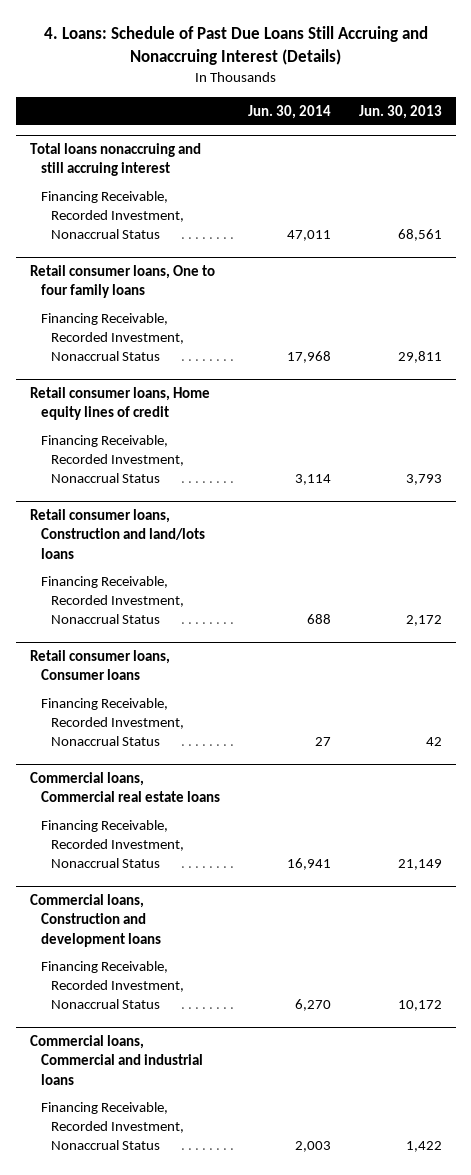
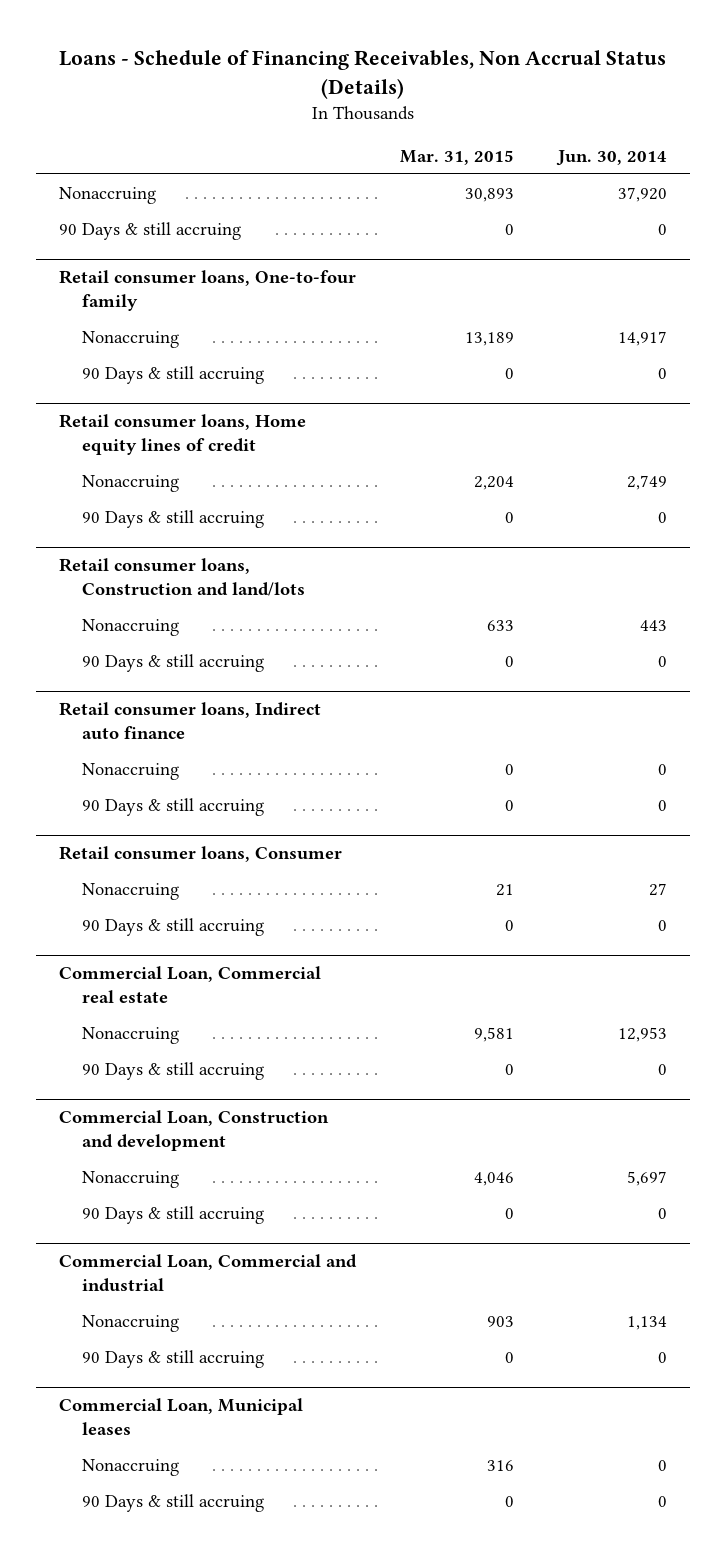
- 4. Loans: Schedule of Past Due Loans Still Accruing and Nonaccruing Interest (Details)
+ Loans - Schedule of Financing Receivables, Non Accrual Status (Details)
- | Jun. 30, 2014 | Jun. 30, 2013
+ | Mar. 31, 2015 | Jun. 30, 2014
- Total loans nonaccruing and still accruing interest
- Financing Receivable, Recorded Investment, Nonaccrual Status | 47,011 | 68,561
- Retail consumer loans, One to four family loans
- Financing Receivable, Recorded Investment, Nonaccrual Status | 17,968 | 29,811
+ Nonaccruing | 30,893 | 37,920
+ 90 Days & still accruing | 0 | 0
+ Retail consumer loans, One-to-four family
+ Nonaccruing | 13,189 | 14,917
+ 90 Days & still accruing | 0 | 0
@ Retail consumer loans, Home equity lines of credit
- Financing Receivable, Recorded Investment, Nonaccrual Status | 3,114 | 3,793
- Retail consumer loans, Construction and land/lots loans
- Financing Receivable, Recorded Investment, Nonaccrual Status | 688 | 2,172
- Retail consumer loans, Consumer loans
- Financing Receivable, Recorded Investment, Nonaccrual Status | 27 | 42
- Commercial loans, Commercial real estate loans
- Financing Receivable, Recorded Investment, Nonaccrual Status | 16,941 | 21,149
- Commercial loans, Construction and development loans
- Financing Receivable, Recorded Investment, Nonaccrual Status | 6,270 | 10,172
- Commercial loans, Commercial and industrial loans
- Financing Receivable, Recorded Investment, Nonaccrual Status | 2,003 | 1,422
@ Retail consumer loans, Home equity lines of credit
+ Nonaccruing | 2,204 | 2,749
+ 90 Days & still accruing | 0 | 0
+ Retail consumer loans, Construction and land/lots
+ Nonaccruing | 633 | 443
+ 90 Days & still accruing | 0 | 0
+ Retail consumer loans, Indirect auto finance
+ Nonaccruing | 0 | 0
+ 90 Days & still accruing | 0 | 0
+ Retail consumer loans, Consumer
+ Nonaccruing | 21 | 27
+ 90 Days & still accruing | 0 | 0
+ Commercial Loan, Commercial real estate
+ Nonaccruing | 9,581 | 12,953
+ 90 Days & still accruing | 0 | 0
+ Commercial Loan, Construction and development
+ Nonaccruing | 4,046 | 5,697
+ 90 Days & still accruing | 0 | 0
+ Commercial Loan, Commercial and industrial
+ Nonaccruing | 903 | 1,134
+ 90 Days & still accruing | 0 | 0
+ Commercial Loan, Municipal leases
+ Nonaccruing | 316 | 0
+ 90 Days & still accruing | 0 | 0

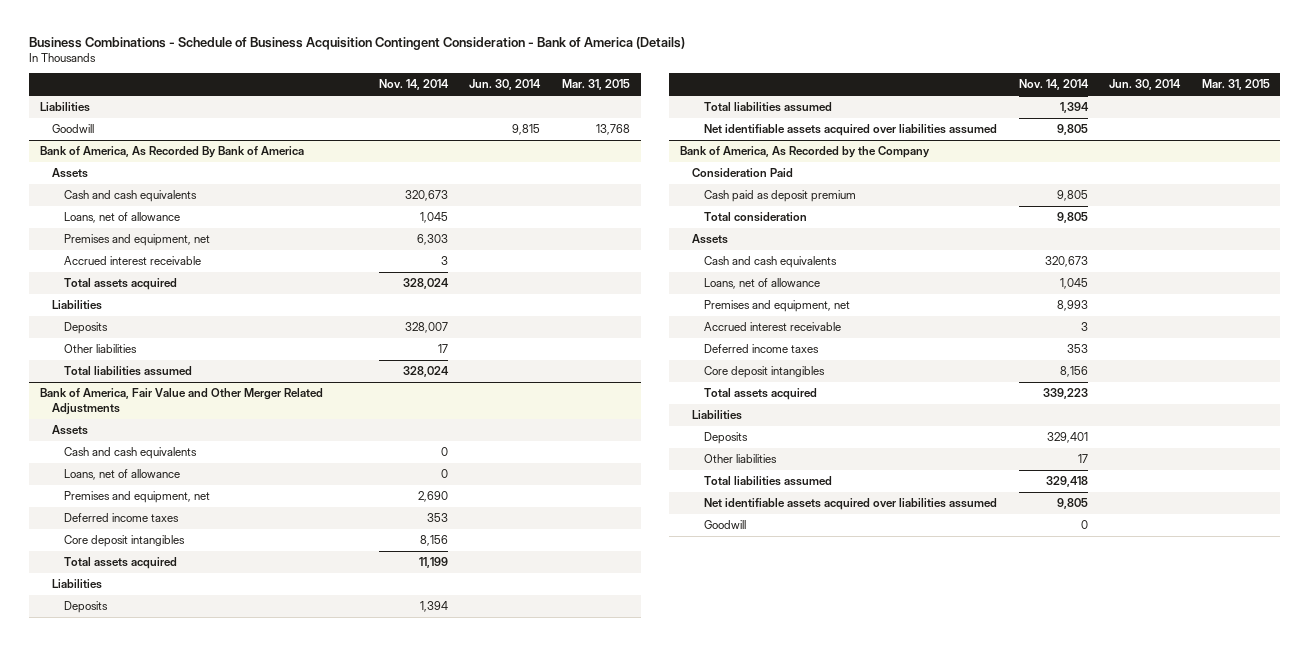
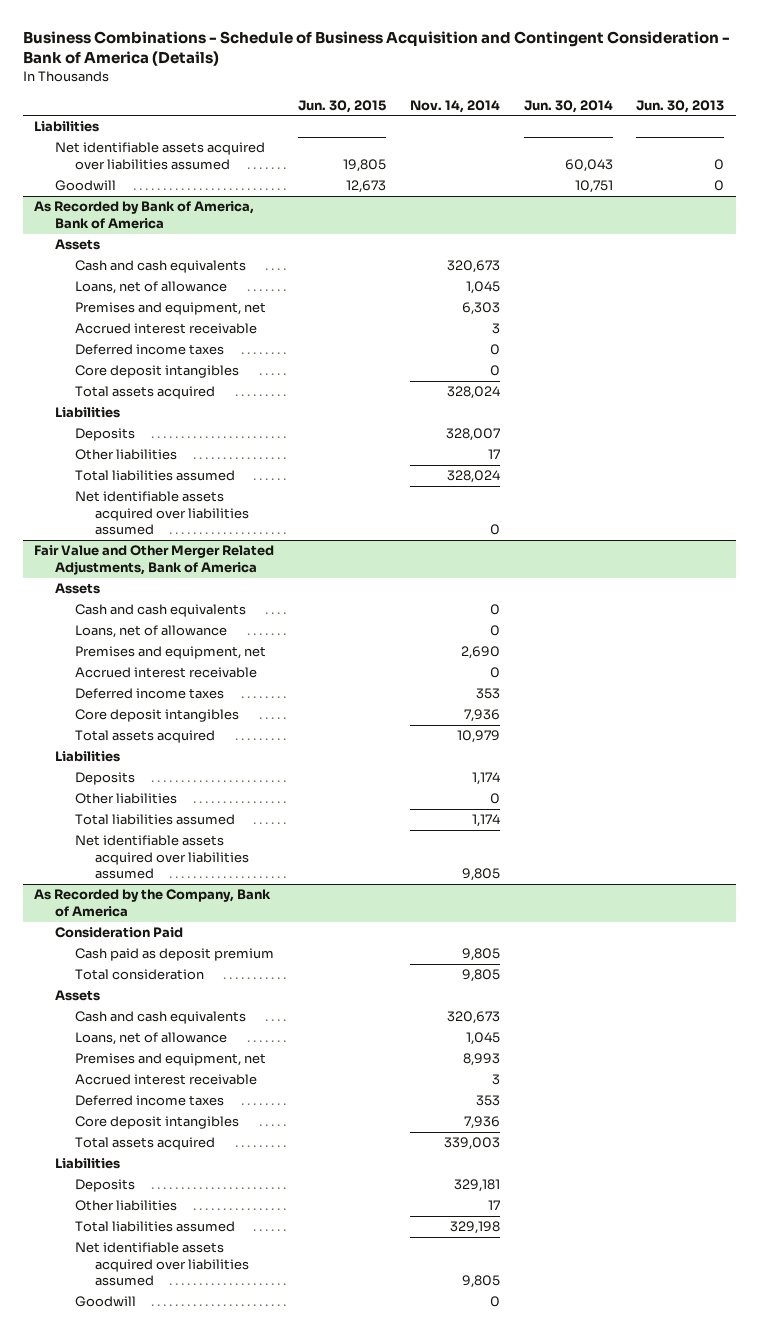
- Business Combinations - Schedule of Business Acquisition Contingent Consideration - Bank of America (Details)
+ Business Combinations - Schedule of Business Acquisition and Contingent Consideration - Bank of America (Details)
- | Nov. 14, 2014 | Jun. 30, 2014 | Mar. 31, 2015
+ | Jun. 30, 2015 | Nov. 14, 2014 | Jun. 30, 2014 | Jun. 30, 2013
- Goodwill | | 9,815 | 13,768
- Bank of America, As Recorded By Bank of America
+ Net identifiable assets acquired over liabilities assumed | 19,805 | | 60,043 | 0
+ Goodwill | 12,673 | | 10,751 | 0
+ As Recorded by Bank of America, Bank of America
+ Deferred income taxes | | 0 | |
+ Core deposit intangibles | | 0 | |
- Bank of America, Fair Value and Other Merger Related Adjustments
+ Net identifiable assets acquired over liabilities assumed | | 0 | |
+ Fair Value and Other Merger Related Adjustments, Bank of America
+ Accrued interest receivable | | 0 | |
- Core deposit intangibles | 8,156 | |
- Total assets acquired | 11,199 | |
+ Core deposit intangibles | | 7,936 | |
+ Total assets acquired | | 10,979 | |
- Deposits | 1,394 | |
- Total liabilities assumed | 1,394 | |
+ Deposits | | 1,174 | |
+ Other liabilities | | 0 | |
+ Total liabilities assumed | | 1,174 | |
- Bank of America, As Recorded by the Company
+ As Recorded by the Company, Bank of America
- Core deposit intangibles | 8,156 | |
- Total assets acquired | 339,223 | |
+ Core deposit intangibles | | 7,936 | |
+ Total assets acquired | | 339,003 | |
- Deposits | 329,401 | |
+ Deposits | | 329,181 | |
- Total liabilities assumed | 329,418 | |
+ Total liabilities assumed | | 329,198 | |

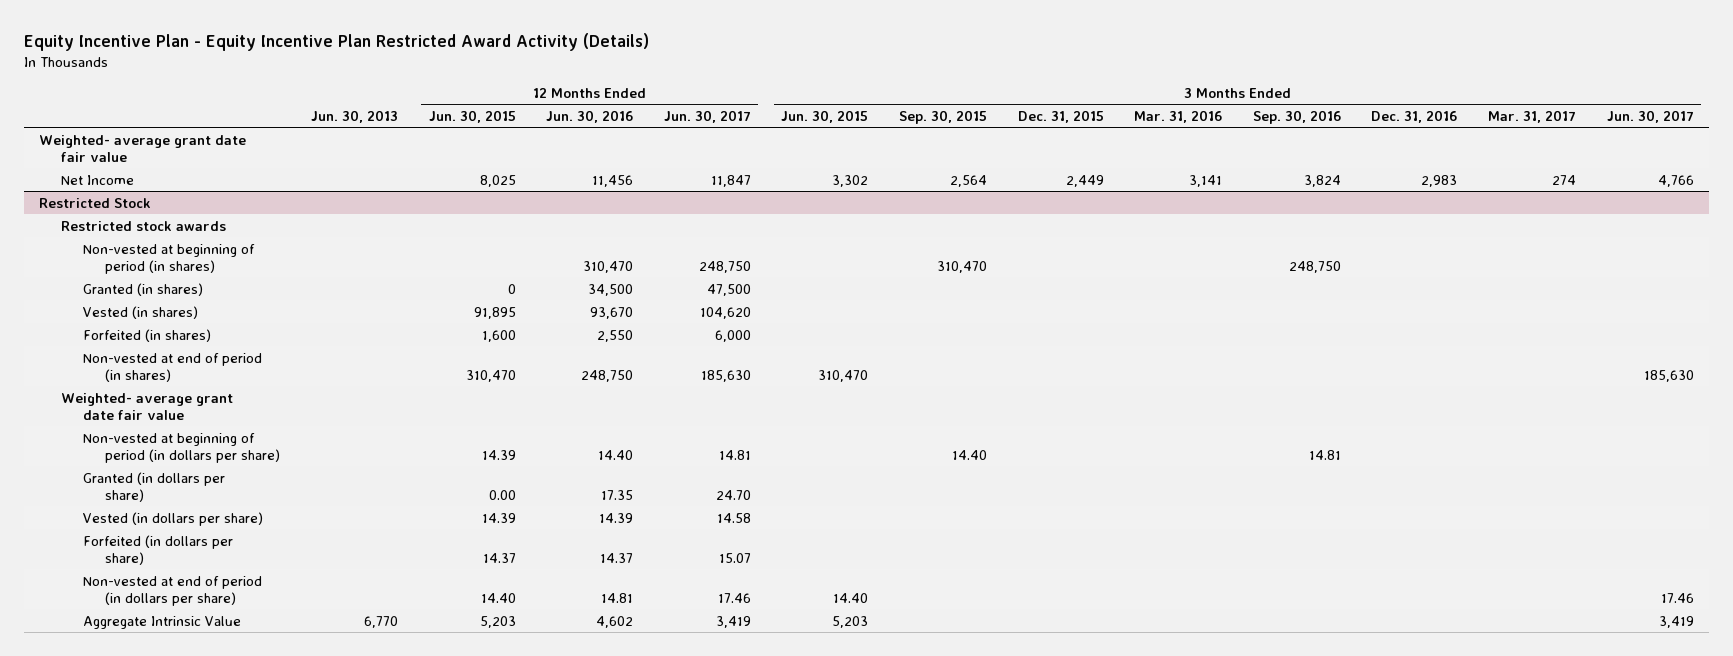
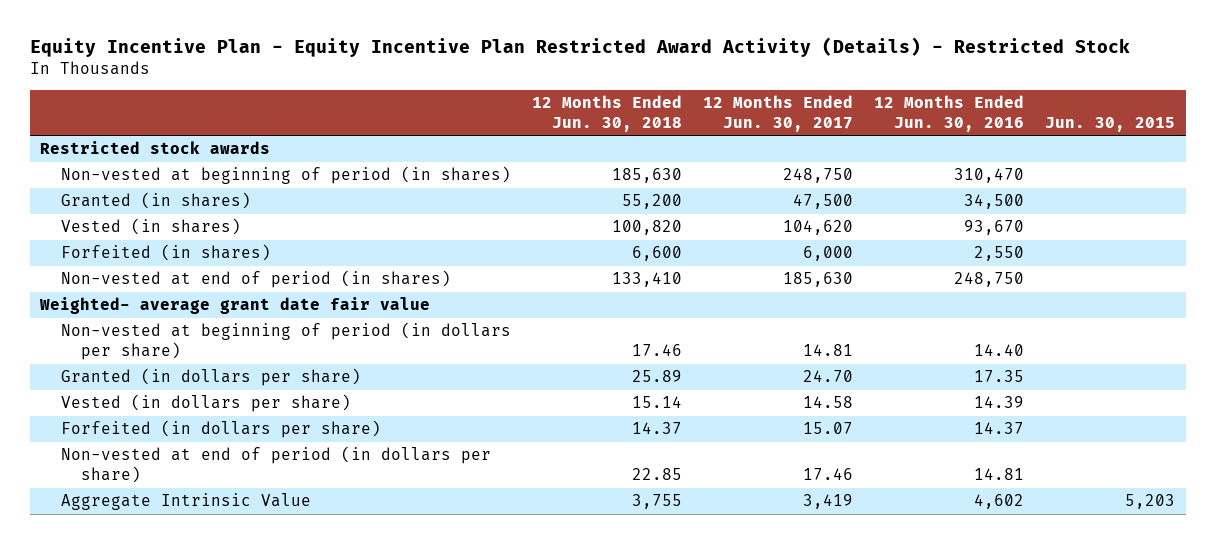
- Equity Incentive Plan - Equity Incentive Plan Restricted Award Activity (Details)
+ Equity Incentive Plan - Equity Incentive Plan Restricted Award Activity (Details) - Restricted Stock
- | Jun. 30, 2013 | 12 Months Ended Jun. 30, 2015 | 12 Months Ended Jun. 30, 2016 | 12 Months Ended Jun. 30, 2017 | 3 Months Ended Jun. 30, 2015 | 3 Months Ended Sep. 30, 2015 | 3 Months Ended Dec. 31, 2015 | 3 Months Ended Mar. 31, 2016 | 3 Months Ended Sep. 30, 2016 | 3 Months Ended Dec. 31, 2016 | 3 Months Ended Mar. 31, 2017 | 3 Months Ended Jun. 30, 2017
+ | 12 Months Ended Jun. 30, 2018 | 12 Months Ended Jun. 30, 2017 | 12 Months Ended Jun. 30, 2016 | Jun. 30, 2015
- Weighted- average grant date fair value
- Net Income | | 8,025 | 11,456 | 11,847 | 3,302 | 2,564 | 2,449 | 3,141 | 3,824 | 2,983 | 274 | 4,766
- Restricted Stock

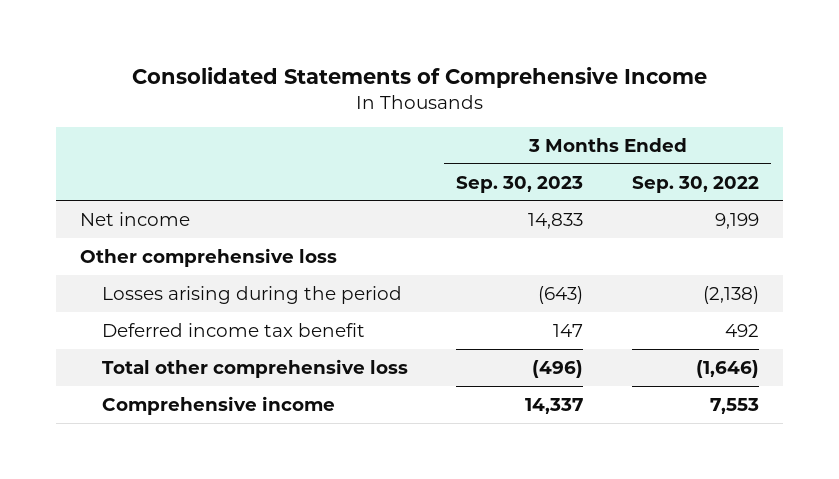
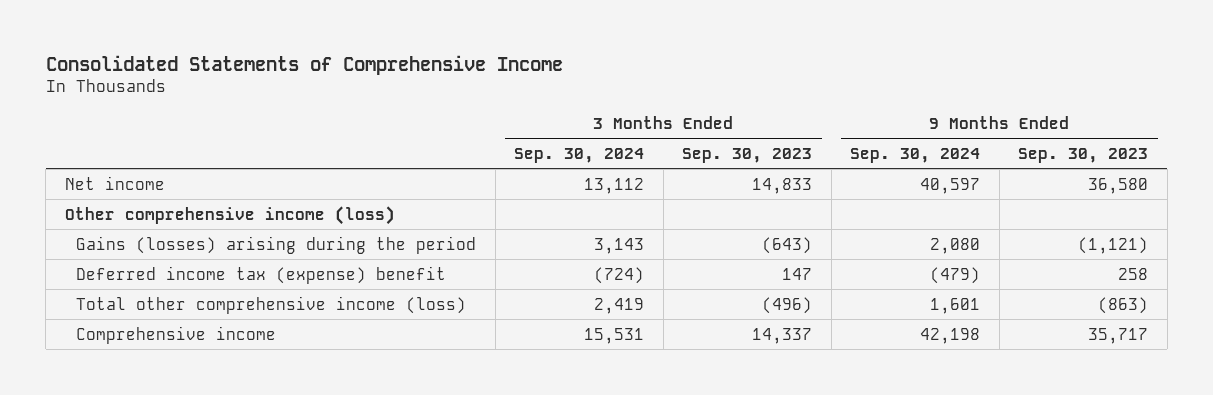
- | 3 Months Ended Sep. 30, 2023 | 3 Months Ended Sep. 30, 2022
+ | 3 Months Ended Sep. 30, 2024 | 3 Months Ended Sep. 30, 2023 | 9 Months Ended Sep. 30, 2024 | 9 Months Ended Sep. 30, 2023
- Other comprehensive loss
- Losses arising during the period | (643) | (2,138)
- Deferred income tax benefit | 147 | 492
- Total other comprehensive loss | (496) | (1,646)
+ Other comprehensive income (loss)
+ Gains (losses) arising during the period | 3,143 | (643) | 2,080 | (1,121)
+ Deferred income tax (expense) benefit | (724) | 147 | (479) | 258
+ Total other comprehensive income (loss) | 2,419 | (496) | 1,601 | (863)

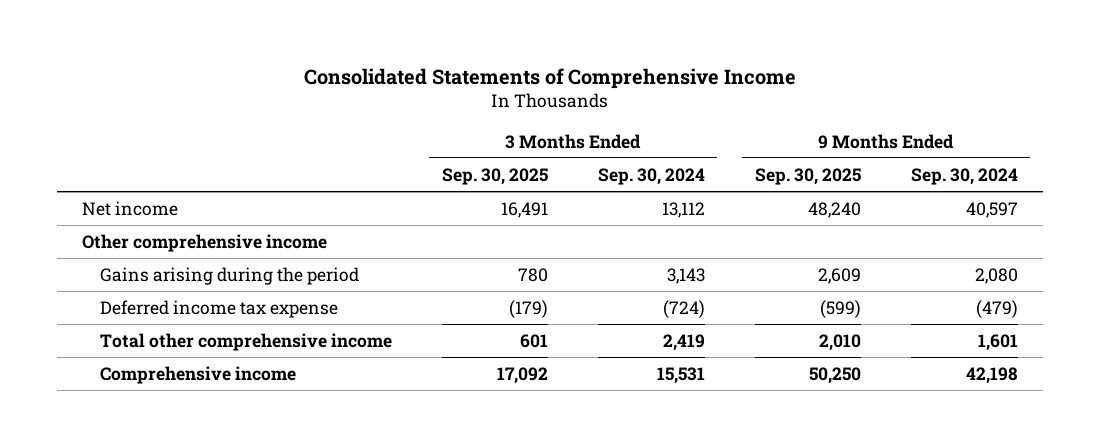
- | 3 Months Ended Sep. 30, 2024 | 3 Months Ended Sep. 30, 2023 | 9 Months Ended Sep. 30, 2024 | 9 Months Ended Sep. 30, 2023
+ | 3 Months Ended Sep. 30, 2025 | 3 Months Ended Sep. 30, 2024 | 9 Months Ended Sep. 30, 2025 | 9 Months Ended Sep. 30, 2024
- Other comprehensive income (loss)
- Gains (losses) arising during the period | 3,143 | (643) | 2,080 | (1,121)
- Deferred income tax (expense) benefit | (724) | 147 | (479) | 258
- Total other comprehensive income (loss) | 2,419 | (496) | 1,601 | (863)
+ Other comprehensive income
+ Gains arising during the period | 780 | 3,143 | 2,609 | 2,080
+ Deferred income tax expense | (179) | (724) | (599) | (479)
+ Total other comprehensive income | 601 | 2,419 | 2,010 | 1,601

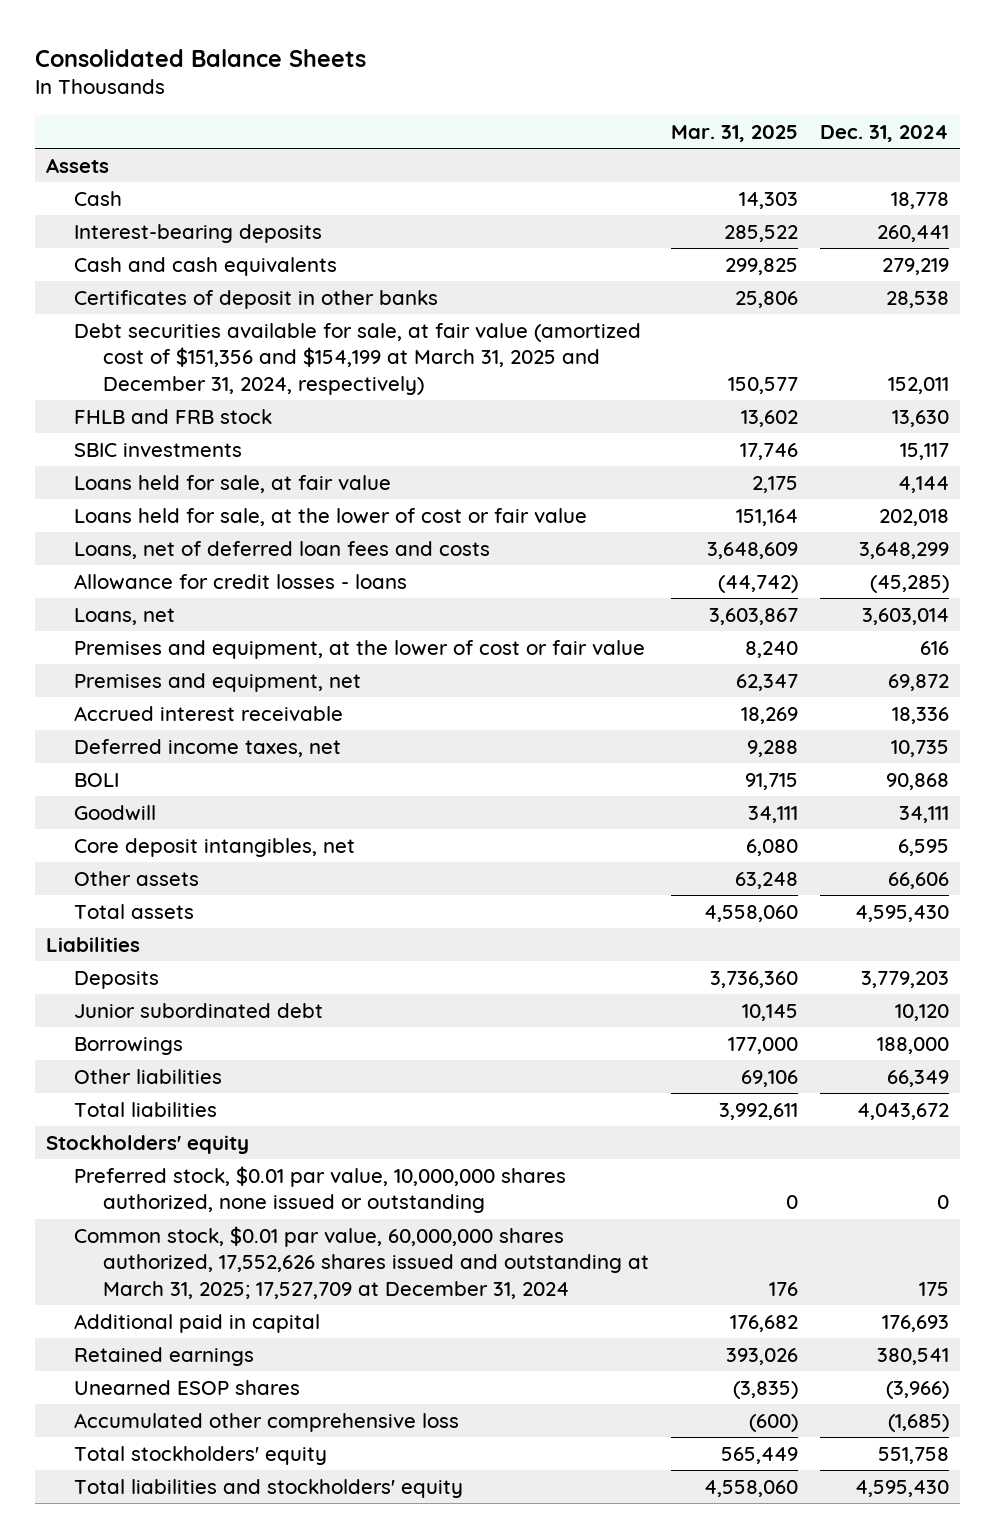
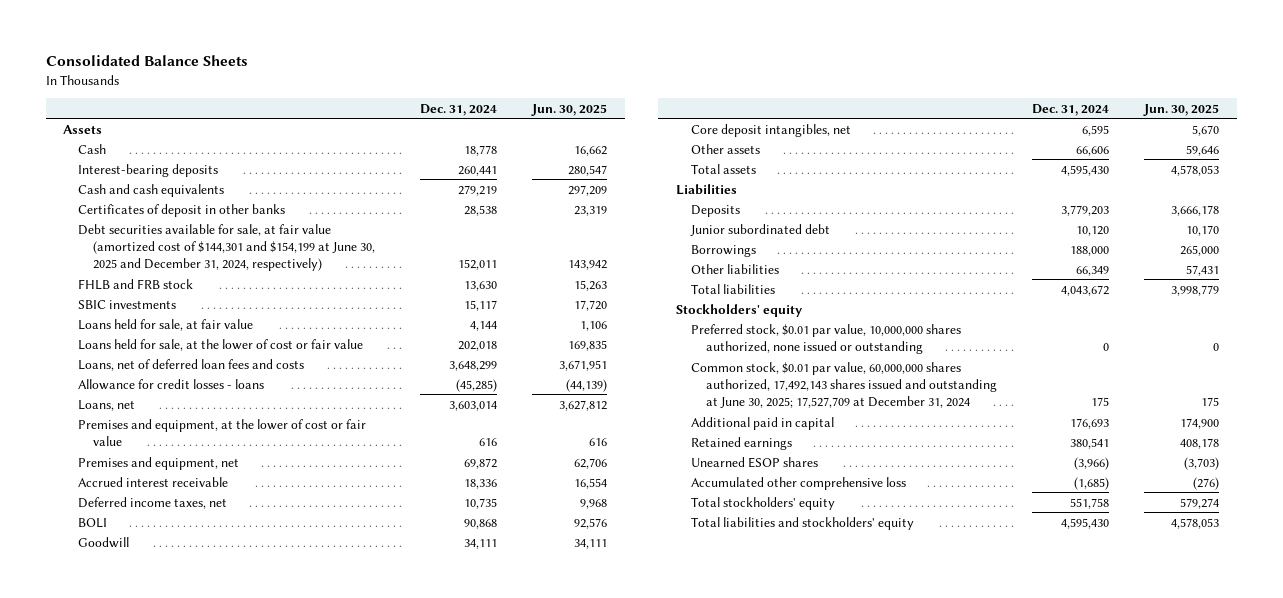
- | Mar. 31, 2025 | Dec. 31, 2024
+ | Dec. 31, 2024 | Jun. 30, 2025
- Debt securities available for sale, at fair value (amortized cost of $151,356 and $154,199 at March 31, 2025 and December 31, 2024, respectively) | 150,577 | 152,011
+ Debt securities available for sale, at fair value (amortized cost of $144,301 and $154,199 at June 30, 2025 and December 31, 2024, respectively) | 152,011 | 143,942
- Common stock, $0.01 par value, 60,000,000 shares authorized, 17,552,626 shares issued and outstanding at March 31, 2025; 17,527,709 at December 31, 2024 | 176 | 175
+ Common stock, $0.01 par value, 60,000,000 shares authorized, 17,492,143 shares issued and outstanding at June 30, 2025; 17,527,709 at December 31, 2024 | 175 | 175

